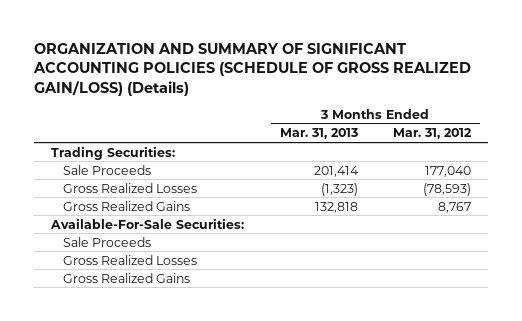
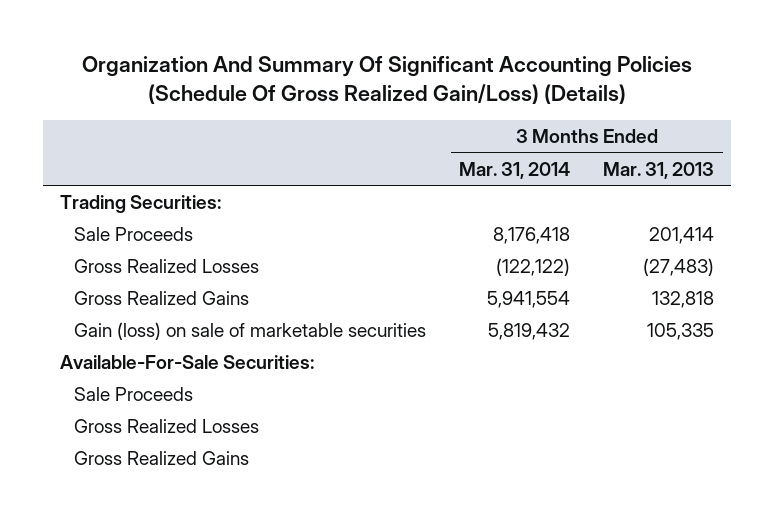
- ORGANIZATION AND SUMMARY OF SIGNIFICANT ACCOUNTING POLICIES (SCHEDULE OF GROSS REALIZED GAIN/LOSS) (Details)
+ Organization And Summary Of Significant Accounting Policies (Schedule Of Gross Realized Gain/Loss) (Details)
- | 3 Months Ended Mar. 31, 2013 | 3 Months Ended Mar. 31, 2012
+ | 3 Months Ended Mar. 31, 2014 | 3 Months Ended Mar. 31, 2013
- Gross Realized Losses | (1,323) | (78,593)
+ Gross Realized Losses | (122,122) | (27,483)
+ Gain (loss) on sale of marketable securities | 5,819,432 | 105,335

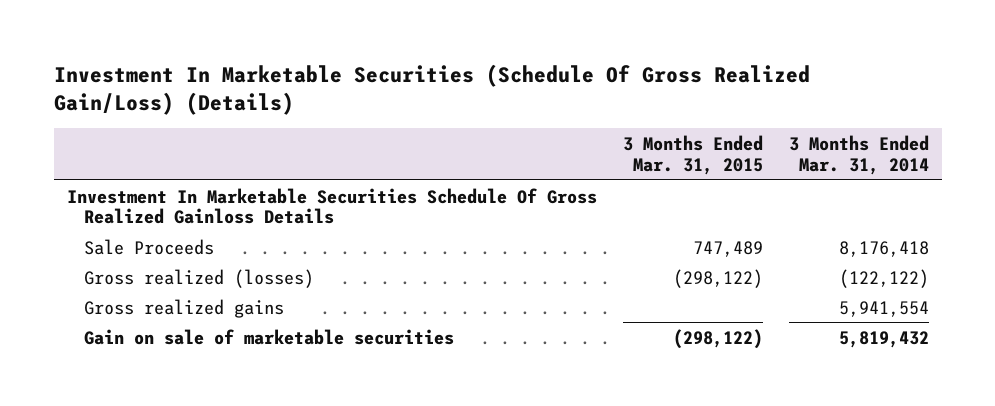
- Organization And Summary Of Significant Accounting Policies (Schedule Of Gross Realized Gain/Loss) (Details)
+ Investment In Marketable Securities (Schedule Of Gross Realized Gain/Loss) (Details)
- | 3 Months Ended Mar. 31, 2014 | 3 Months Ended Mar. 31, 2013
+ | 3 Months Ended Mar. 31, 2015 | 3 Months Ended Mar. 31, 2014
- Trading Securities:
+ Investment In Marketable Securities Schedule Of Gross Realized Gainloss Details
- Gross Realized Losses | (122,122) | (27,483)
- Gross Realized Gains | 5,941,554 | 132,818
- Gain (loss) on sale of marketable securities | 5,819,432 | 105,335
- Available-For-Sale Securities:
- Sale Proceeds
- Gross Realized Losses
- Gross Realized Gains
+ Gross realized (losses) | (298,122) | (122,122)
+ Gross realized gains | | 5,941,554
+ Gain on sale of marketable securities | (298,122) | 5,819,432

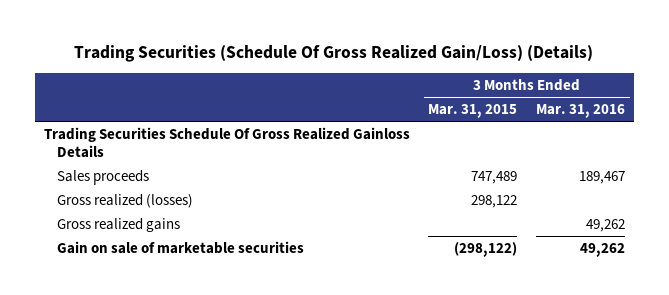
- Investment In Marketable Securities (Schedule Of Gross Realized Gain/Loss) (Details)
+ Trading Securities (Schedule Of Gross Realized Gain/Loss) (Details)
- | 3 Months Ended Mar. 31, 2015 | 3 Months Ended Mar. 31, 2014
+ | 3 Months Ended Mar. 31, 2015 | 3 Months Ended Mar. 31, 2016
- Investment In Marketable Securities Schedule Of Gross Realized Gainloss Details
- Sale Proceeds | 747,489 | 8,176,418
- Gross realized (losses) | (298,122) | (122,122)
+ Trading Securities Schedule Of Gross Realized Gainloss Details
+ Sales proceeds | 747,489 | 189,467
+ Gross realized (losses) | 298,122 |

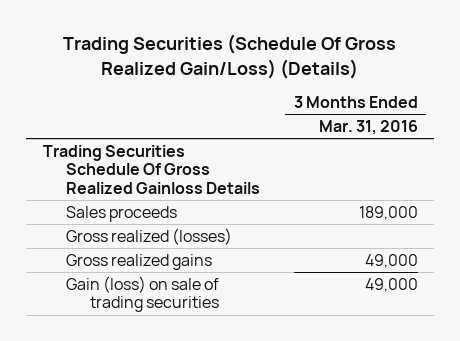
- | 3 Months Ended Mar. 31, 2015 | 3 Months Ended Mar. 31, 2016
+ | 3 Months Ended Mar. 31, 2016
- Sales proceeds | 747,489 | 189,467
+ Sales proceeds | 189,000
- Gross realized gains | | 49,262
- Gain on sale of marketable securities | (298,122) | 49,262
+ Gross realized gains | 49,000
+ Gain (loss) on sale of trading securities | 49,000

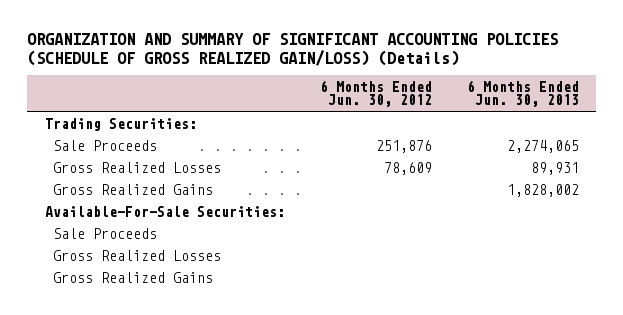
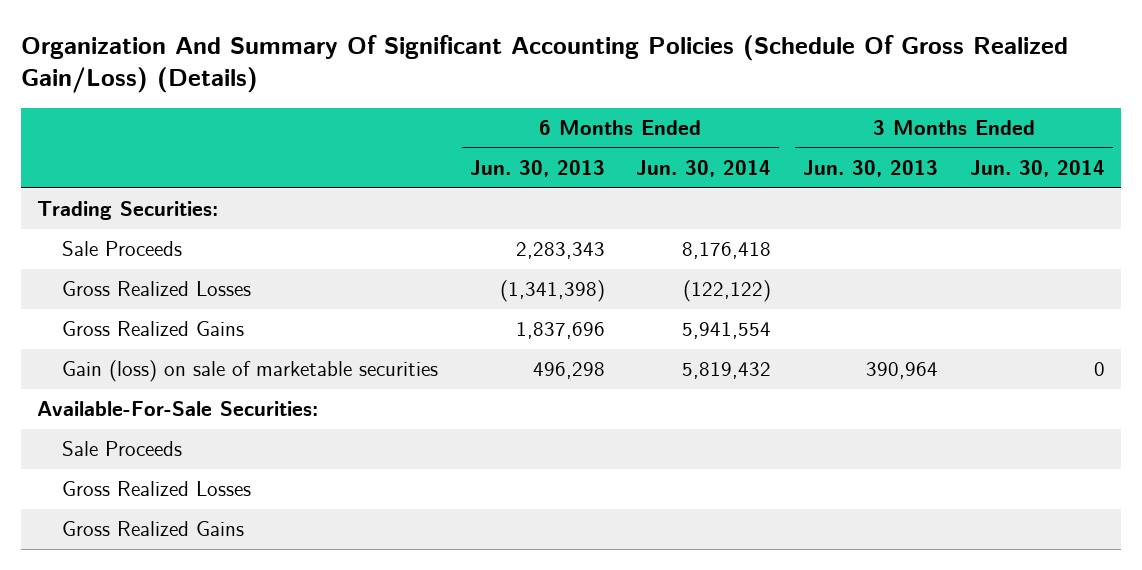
- ORGANIZATION AND SUMMARY OF SIGNIFICANT ACCOUNTING POLICIES (SCHEDULE OF GROSS REALIZED GAIN/LOSS) (Details)
+ Organization And Summary Of Significant Accounting Policies (Schedule Of Gross Realized Gain/Loss) (Details)
- | 6 Months Ended Jun. 30, 2012 | 6 Months Ended Jun. 30, 2013
+ | 6 Months Ended Jun. 30, 2013 | 6 Months Ended Jun. 30, 2014 | 3 Months Ended Jun. 30, 2013 | 3 Months Ended Jun. 30, 2014
- Sale Proceeds | 251,876 | 2,274,065
- Gross Realized Losses | 78,609 | 89,931
- Gross Realized Gains | | 1,828,002
+ Sale Proceeds | 2,283,343 | 8,176,418 | |
+ Gross Realized Losses | (1,341,398) | (122,122) | |
+ Gross Realized Gains | 1,837,696 | 5,941,554 | |
+ Gain (loss) on sale of marketable securities | 496,298 | 5,819,432 | 390,964 | 0

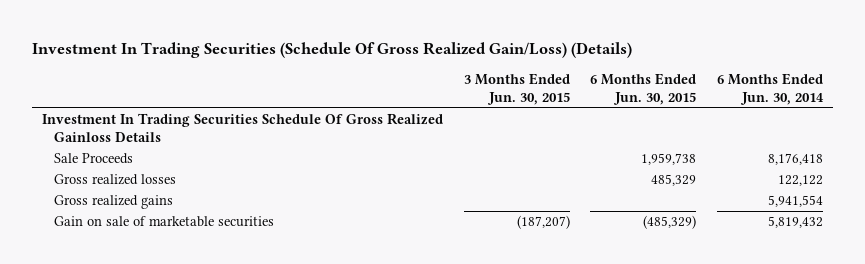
- Organization And Summary Of Significant Accounting Policies (Schedule Of Gross Realized Gain/Loss) (Details)
+ Investment In Trading Securities (Schedule Of Gross Realized Gain/Loss) (Details)
- | 6 Months Ended Jun. 30, 2013 | 6 Months Ended Jun. 30, 2014 | 3 Months Ended Jun. 30, 2013 | 3 Months Ended Jun. 30, 2014
+ | 3 Months Ended Jun. 30, 2015 | 6 Months Ended Jun. 30, 2015 | 6 Months Ended Jun. 30, 2014
- Trading Securities:
+ Investment In Trading Securities Schedule Of Gross Realized Gainloss Details
- Gross Realized Losses | (1,341,398) | (122,122) | |
- Gross Realized Gains | 1,837,696 | 5,941,554 | |
- Gain (loss) on sale of marketable securities | 496,298 | 5,819,432 | 390,964 | 0
- Available-For-Sale Securities:
- Sale Proceeds
- Gross Realized Losses
- Gross Realized Gains
+ Gross realized losses | | 485,329 | 122,122
+ Gross realized gains | | | 5,941,554
+ Gain on sale of marketable securities | (187,207) | (485,329) | 5,819,432

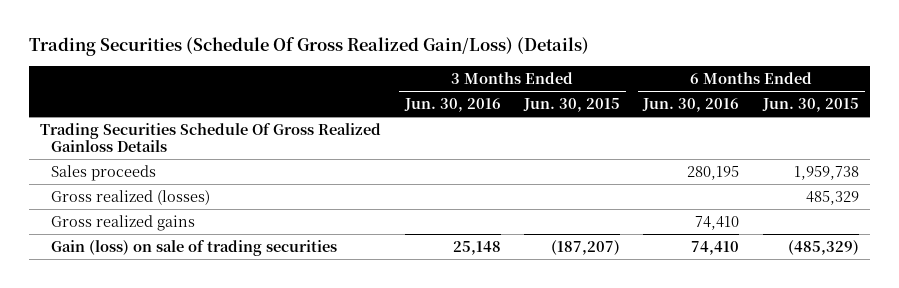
- Investment In Trading Securities (Schedule Of Gross Realized Gain/Loss) (Details)
+ Trading Securities (Schedule Of Gross Realized Gain/Loss) (Details)
- | 3 Months Ended Jun. 30, 2015 | 6 Months Ended Jun. 30, 2015 | 6 Months Ended Jun. 30, 2014
+ | 3 Months Ended Jun. 30, 2016 | 3 Months Ended Jun. 30, 2015 | 6 Months Ended Jun. 30, 2016 | 6 Months Ended Jun. 30, 2015
- Investment In Trading Securities Schedule Of Gross Realized Gainloss Details
- Sale Proceeds | | 1,959,738 | 8,176,418
- Gross realized losses | | 485,329 | 122,122
+ Trading Securities Schedule Of Gross Realized Gainloss Details
+ Sales proceeds | | | 280,195 | 1,959,738
+ Gross realized (losses) | | | | 485,329
- Gain on sale of marketable securities | (187,207) | (485,329) | 5,819,432
+ Gain (loss) on sale of trading securities | 25,148 | (187,207) | 74,410 | (485,329)

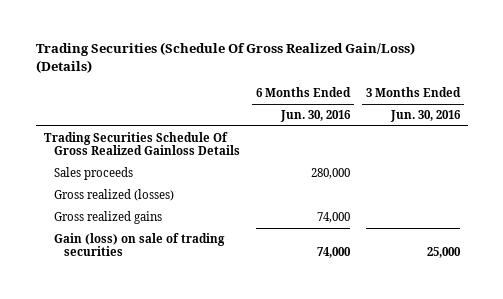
- | 3 Months Ended Jun. 30, 2016 | 3 Months Ended Jun. 30, 2015 | 6 Months Ended Jun. 30, 2016 | 6 Months Ended Jun. 30, 2015
+ | 6 Months Ended Jun. 30, 2016 | 3 Months Ended Jun. 30, 2016
- Sales proceeds | | | 280,195 | 1,959,738
+ Sales proceeds | 280,000 |
- Gross realized gains | | | 74,410 |
- Gain (loss) on sale of trading securities | 25,148 | (187,207) | 74,410 | (485,329)
+ Gross realized gains | 74,000 |
+ Gain (loss) on sale of trading securities | 74,000 | 25,000

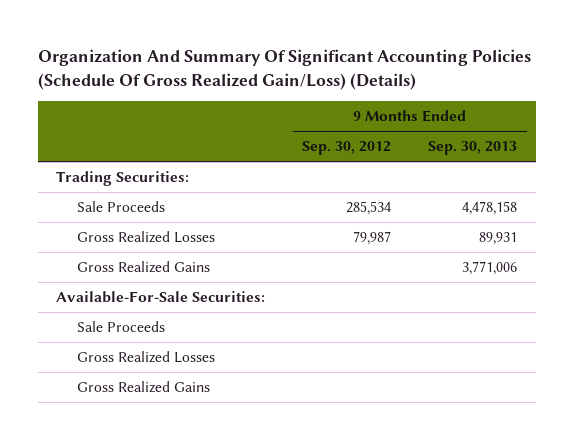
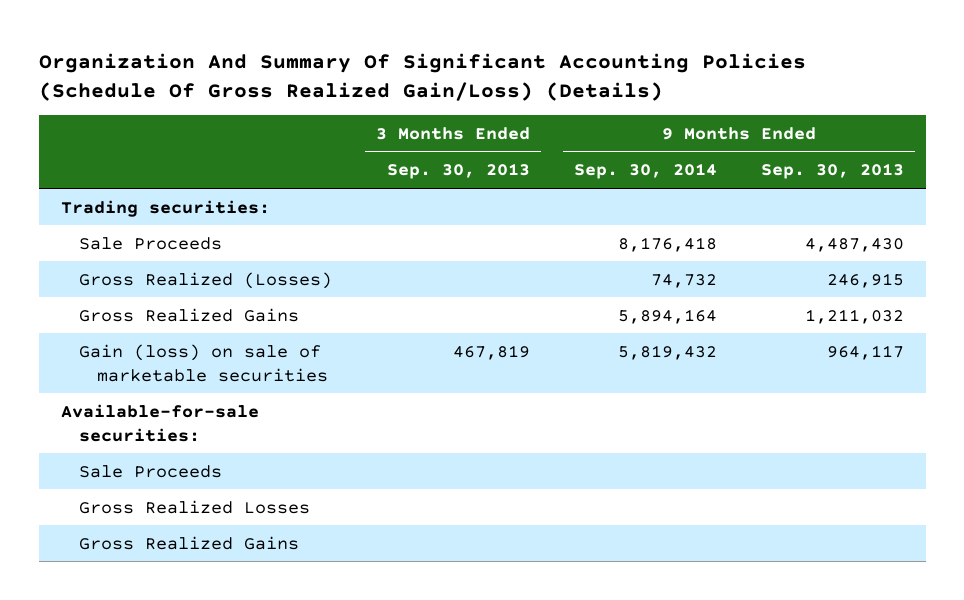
- | 9 Months Ended Sep. 30, 2012 | 9 Months Ended Sep. 30, 2013
+ | 3 Months Ended Sep. 30, 2013 | 9 Months Ended Sep. 30, 2014 | 9 Months Ended Sep. 30, 2013
- Trading Securities:
- Sale Proceeds | 285,534 | 4,478,158
- Gross Realized Losses | 79,987 | 89,931
- Gross Realized Gains | | 3,771,006
- Available-For-Sale Securities:
+ Trading securities:
+ Sale Proceeds | | 8,176,418 | 4,487,430
+ Gross Realized (Losses) | | 74,732 | 246,915
+ Gross Realized Gains | | 5,894,164 | 1,211,032
+ Gain (loss) on sale of marketable securities | 467,819 | 5,819,432 | 964,117
+ Available-for-sale securities:

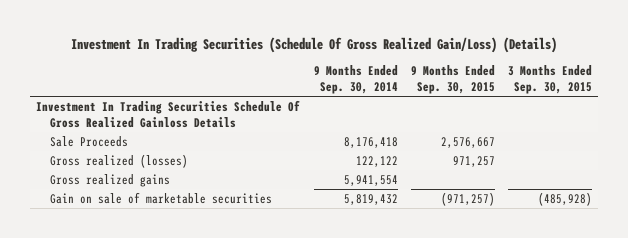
- Organization And Summary Of Significant Accounting Policies (Schedule Of Gross Realized Gain/Loss) (Details)
+ Investment In Trading Securities (Schedule Of Gross Realized Gain/Loss) (Details)
- | 3 Months Ended Sep. 30, 2013 | 9 Months Ended Sep. 30, 2014 | 9 Months Ended Sep. 30, 2013
+ | 9 Months Ended Sep. 30, 2014 | 9 Months Ended Sep. 30, 2015 | 3 Months Ended Sep. 30, 2015
- Trading securities:
+ Investment In Trading Securities Schedule Of Gross Realized Gainloss Details
- Gross Realized (Losses) | | 74,732 | 246,915
- Gross Realized Gains | | 5,894,164 | 1,211,032
- Gain (loss) on sale of marketable securities | 467,819 | 5,819,432 | 964,117
- Available-for-sale securities:
- Sale Proceeds
- Gross Realized Losses
- Gross Realized Gains
+ Gross realized (losses) | 122,122 | 971,257 |
+ Gross realized gains | 5,941,554 | |
+ Gain on sale of marketable securities | 5,819,432 | (971,257) | (485,928)

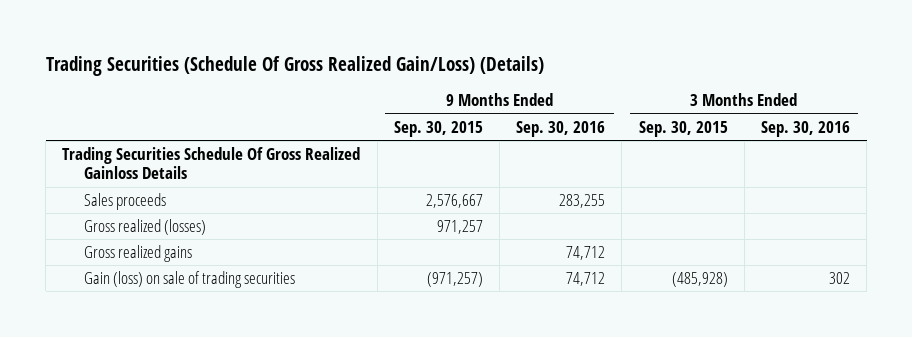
- Investment In Trading Securities (Schedule Of Gross Realized Gain/Loss) (Details)
+ Trading Securities (Schedule Of Gross Realized Gain/Loss) (Details)
- | 9 Months Ended Sep. 30, 2014 | 9 Months Ended Sep. 30, 2015 | 3 Months Ended Sep. 30, 2015
+ | 9 Months Ended Sep. 30, 2015 | 9 Months Ended Sep. 30, 2016 | 3 Months Ended Sep. 30, 2015 | 3 Months Ended Sep. 30, 2016
- Investment In Trading Securities Schedule Of Gross Realized Gainloss Details
- Sale Proceeds | 8,176,418 | 2,576,667 |
+ Trading Securities Schedule Of Gross Realized Gainloss Details
+ Sales proceeds | 2,576,667 | 283,255 | |
- Gain on sale of marketable securities | 5,819,432 | (971,257) | (485,928)
+ Gain (loss) on sale of trading securities | (971,257) | 74,712 | (485,928) | 302

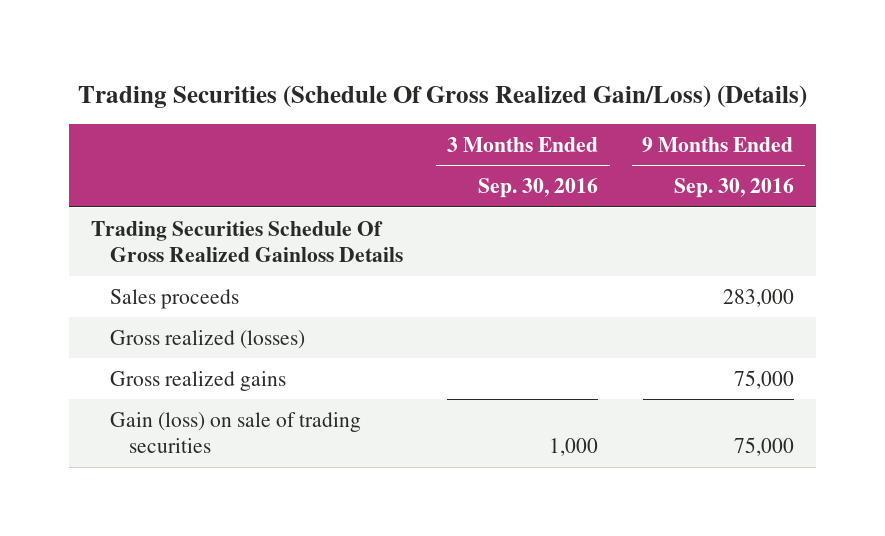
- | 9 Months Ended Sep. 30, 2015 | 9 Months Ended Sep. 30, 2016 | 3 Months Ended Sep. 30, 2015 | 3 Months Ended Sep. 30, 2016
+ | 3 Months Ended Sep. 30, 2016 | 9 Months Ended Sep. 30, 2016
- Sales proceeds | 2,576,667 | 283,255 | |
+ Sales proceeds | | 283,000
- Gross realized gains | | 74,712 | |
- Gain (loss) on sale of trading securities | (971,257) | 74,712 | (485,928) | 302
+ Gross realized gains | | 75,000
+ Gain (loss) on sale of trading securities | 1,000 | 75,000

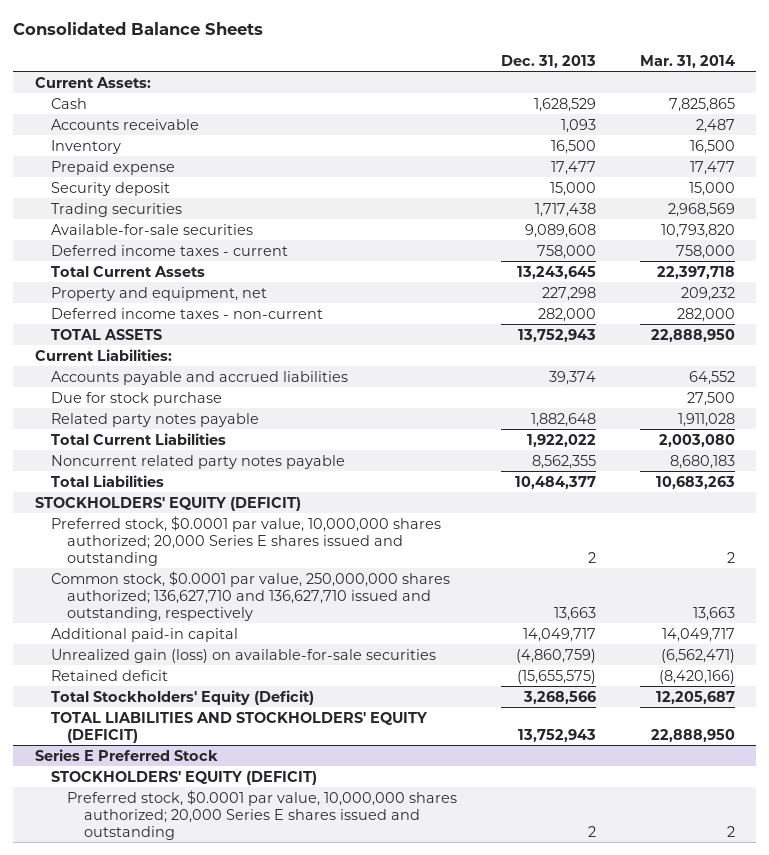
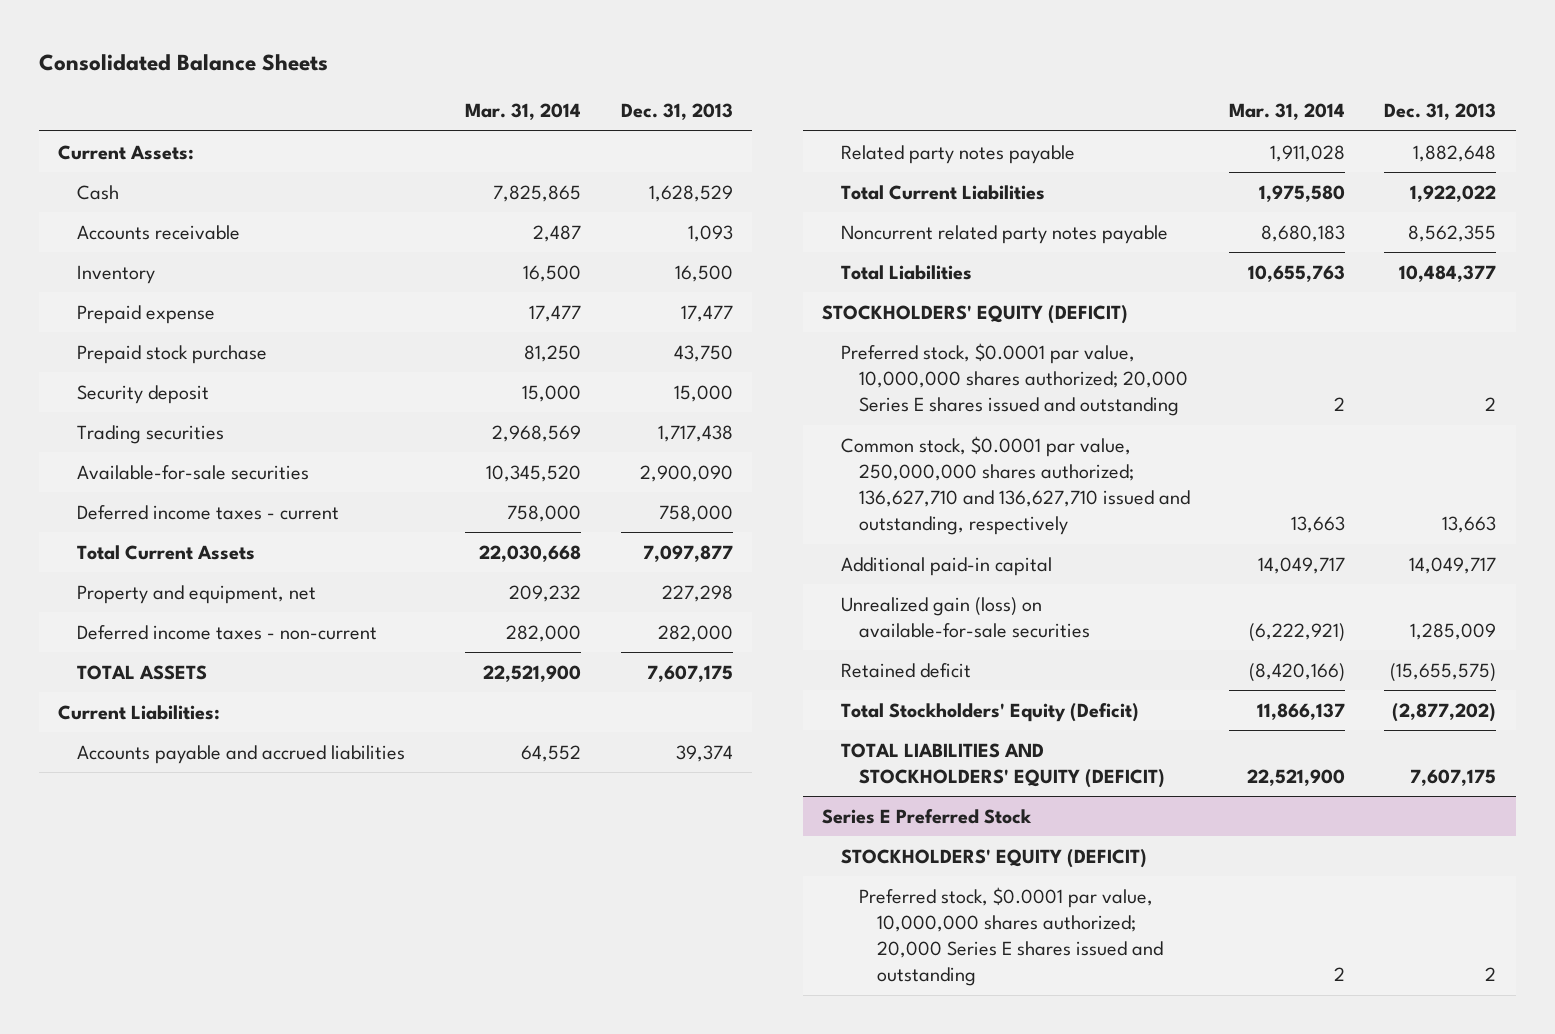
- | Dec. 31, 2013 | Mar. 31, 2014
+ | Mar. 31, 2014 | Dec. 31, 2013
+ Prepaid stock purchase | 81,250 | 43,750
- Available-for-sale securities | 9,089,608 | 10,793,820
+ Available-for-sale securities | 10,345,520 | 2,900,090
- Total Current Assets | 13,243,645 | 22,397,718
+ Total Current Assets | 22,030,668 | 7,097,877
- TOTAL ASSETS | 13,752,943 | 22,888,950
+ TOTAL ASSETS | 22,521,900 | 7,607,175
- Due for stock purchase | | 27,500
- Total Current Liabilities | 1,922,022 | 2,003,080
+ Total Current Liabilities | 1,975,580 | 1,922,022
- Total Liabilities | 10,484,377 | 10,683,263
+ Total Liabilities | 10,655,763 | 10,484,377
- Unrealized gain (loss) on available-for-sale securities | (4,860,759) | (6,562,471)
+ Unrealized gain (loss) on available-for-sale securities | (6,222,921) | 1,285,009
- Total Stockholders' Equity (Deficit) | 3,268,566 | 12,205,687
- TOTAL LIABILITIES AND STOCKHOLDERS' EQUITY (DEFICIT) | 13,752,943 | 22,888,950
+ Total Stockholders' Equity (Deficit) | 11,866,137 | (2,877,202)
+ TOTAL LIABILITIES AND STOCKHOLDERS' EQUITY (DEFICIT) | 22,521,900 | 7,607,175

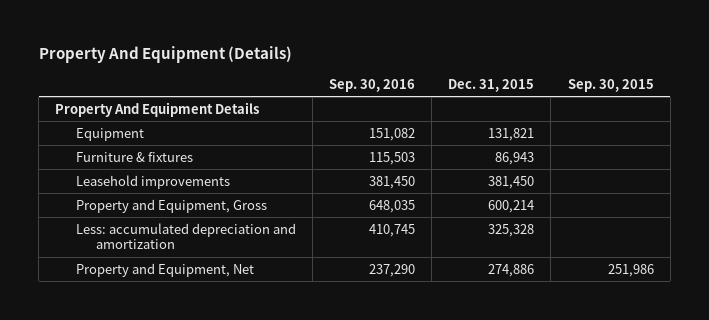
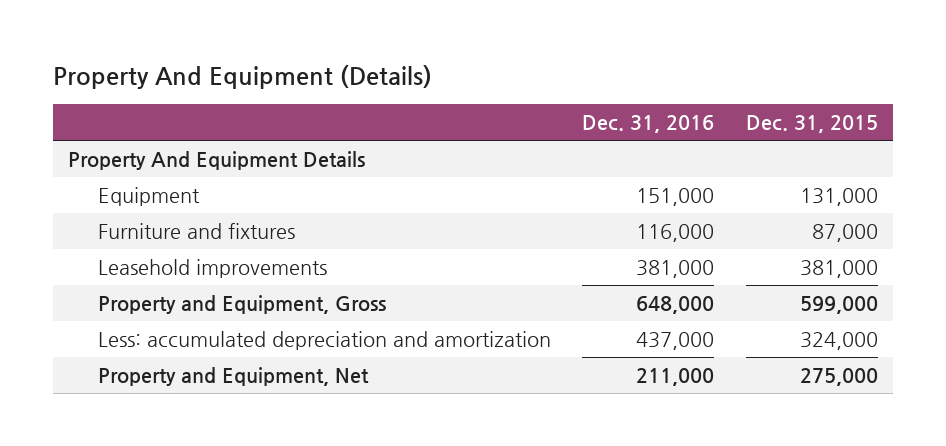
- | Sep. 30, 2016 | Dec. 31, 2015 | Sep. 30, 2015
+ | Dec. 31, 2016 | Dec. 31, 2015
- Equipment | 151,082 | 131,821 |
- Furniture & fixtures | 115,503 | 86,943 |
- Leasehold improvements | 381,450 | 381,450 |
- Property and Equipment, Gross | 648,035 | 600,214 |
- Less: accumulated depreciation and amortization | 410,745 | 325,328 |
- Property and Equipment, Net | 237,290 | 274,886 | 251,986
+ Equipment | 151,000 | 131,000
+ Furniture and fixtures | 116,000 | 87,000
+ Leasehold improvements | 381,000 | 381,000
+ Property and Equipment, Gross | 648,000 | 599,000
+ Less: accumulated depreciation and amortization | 437,000 | 324,000
+ Property and Equipment, Net | 211,000 | 275,000

